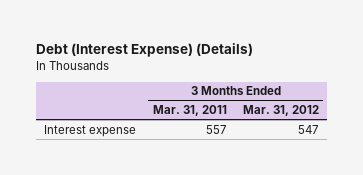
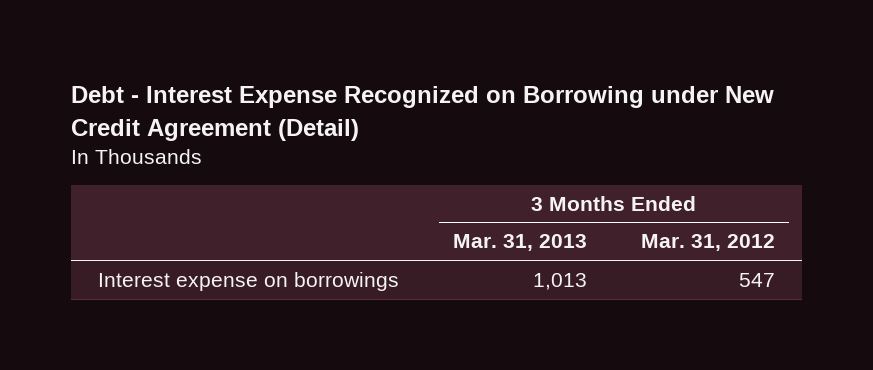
- Debt (Interest Expense) (Details)
+ Debt - Interest Expense Recognized on Borrowing under New Credit Agreement (Detail)
- | 3 Months Ended Mar. 31, 2011 | 3 Months Ended Mar. 31, 2012
+ | 3 Months Ended Mar. 31, 2013 | 3 Months Ended Mar. 31, 2012
- Interest expense | 557 | 547
+ Interest expense on borrowings | 1,013 | 547

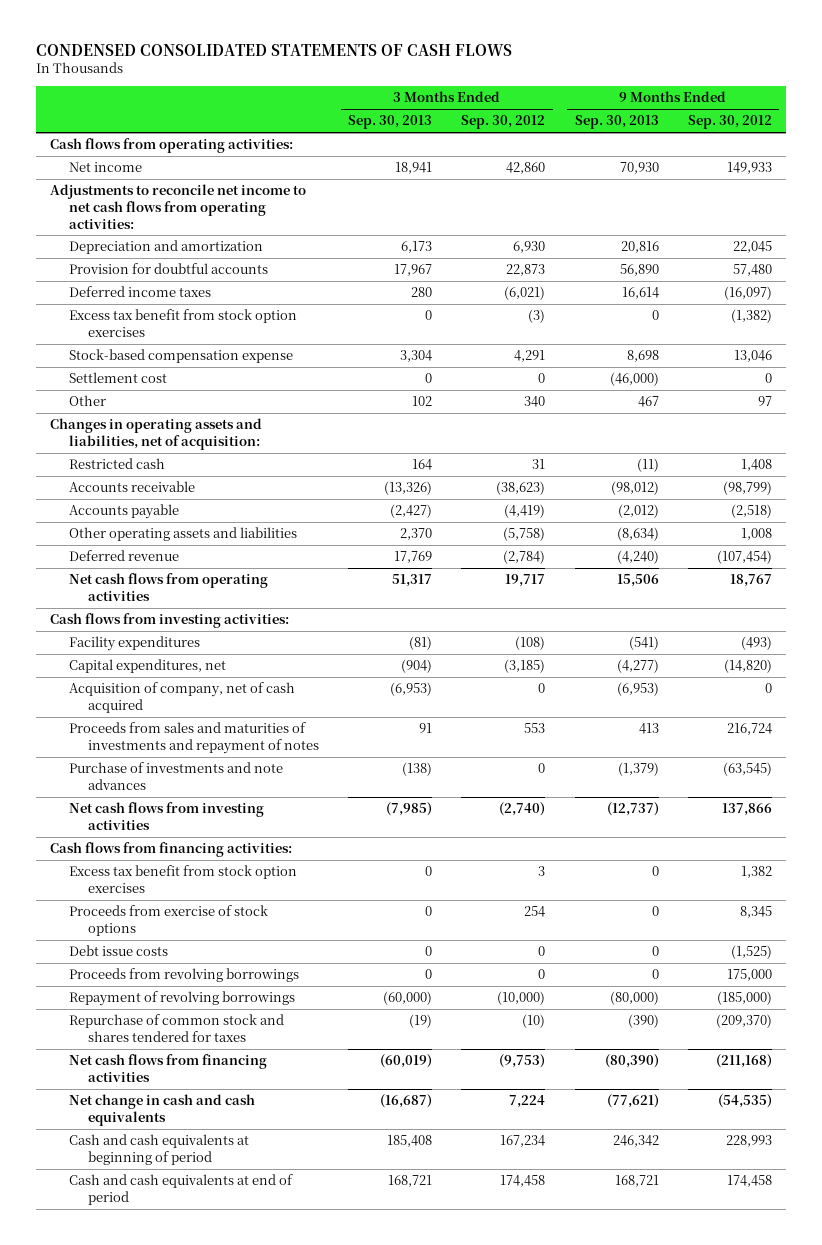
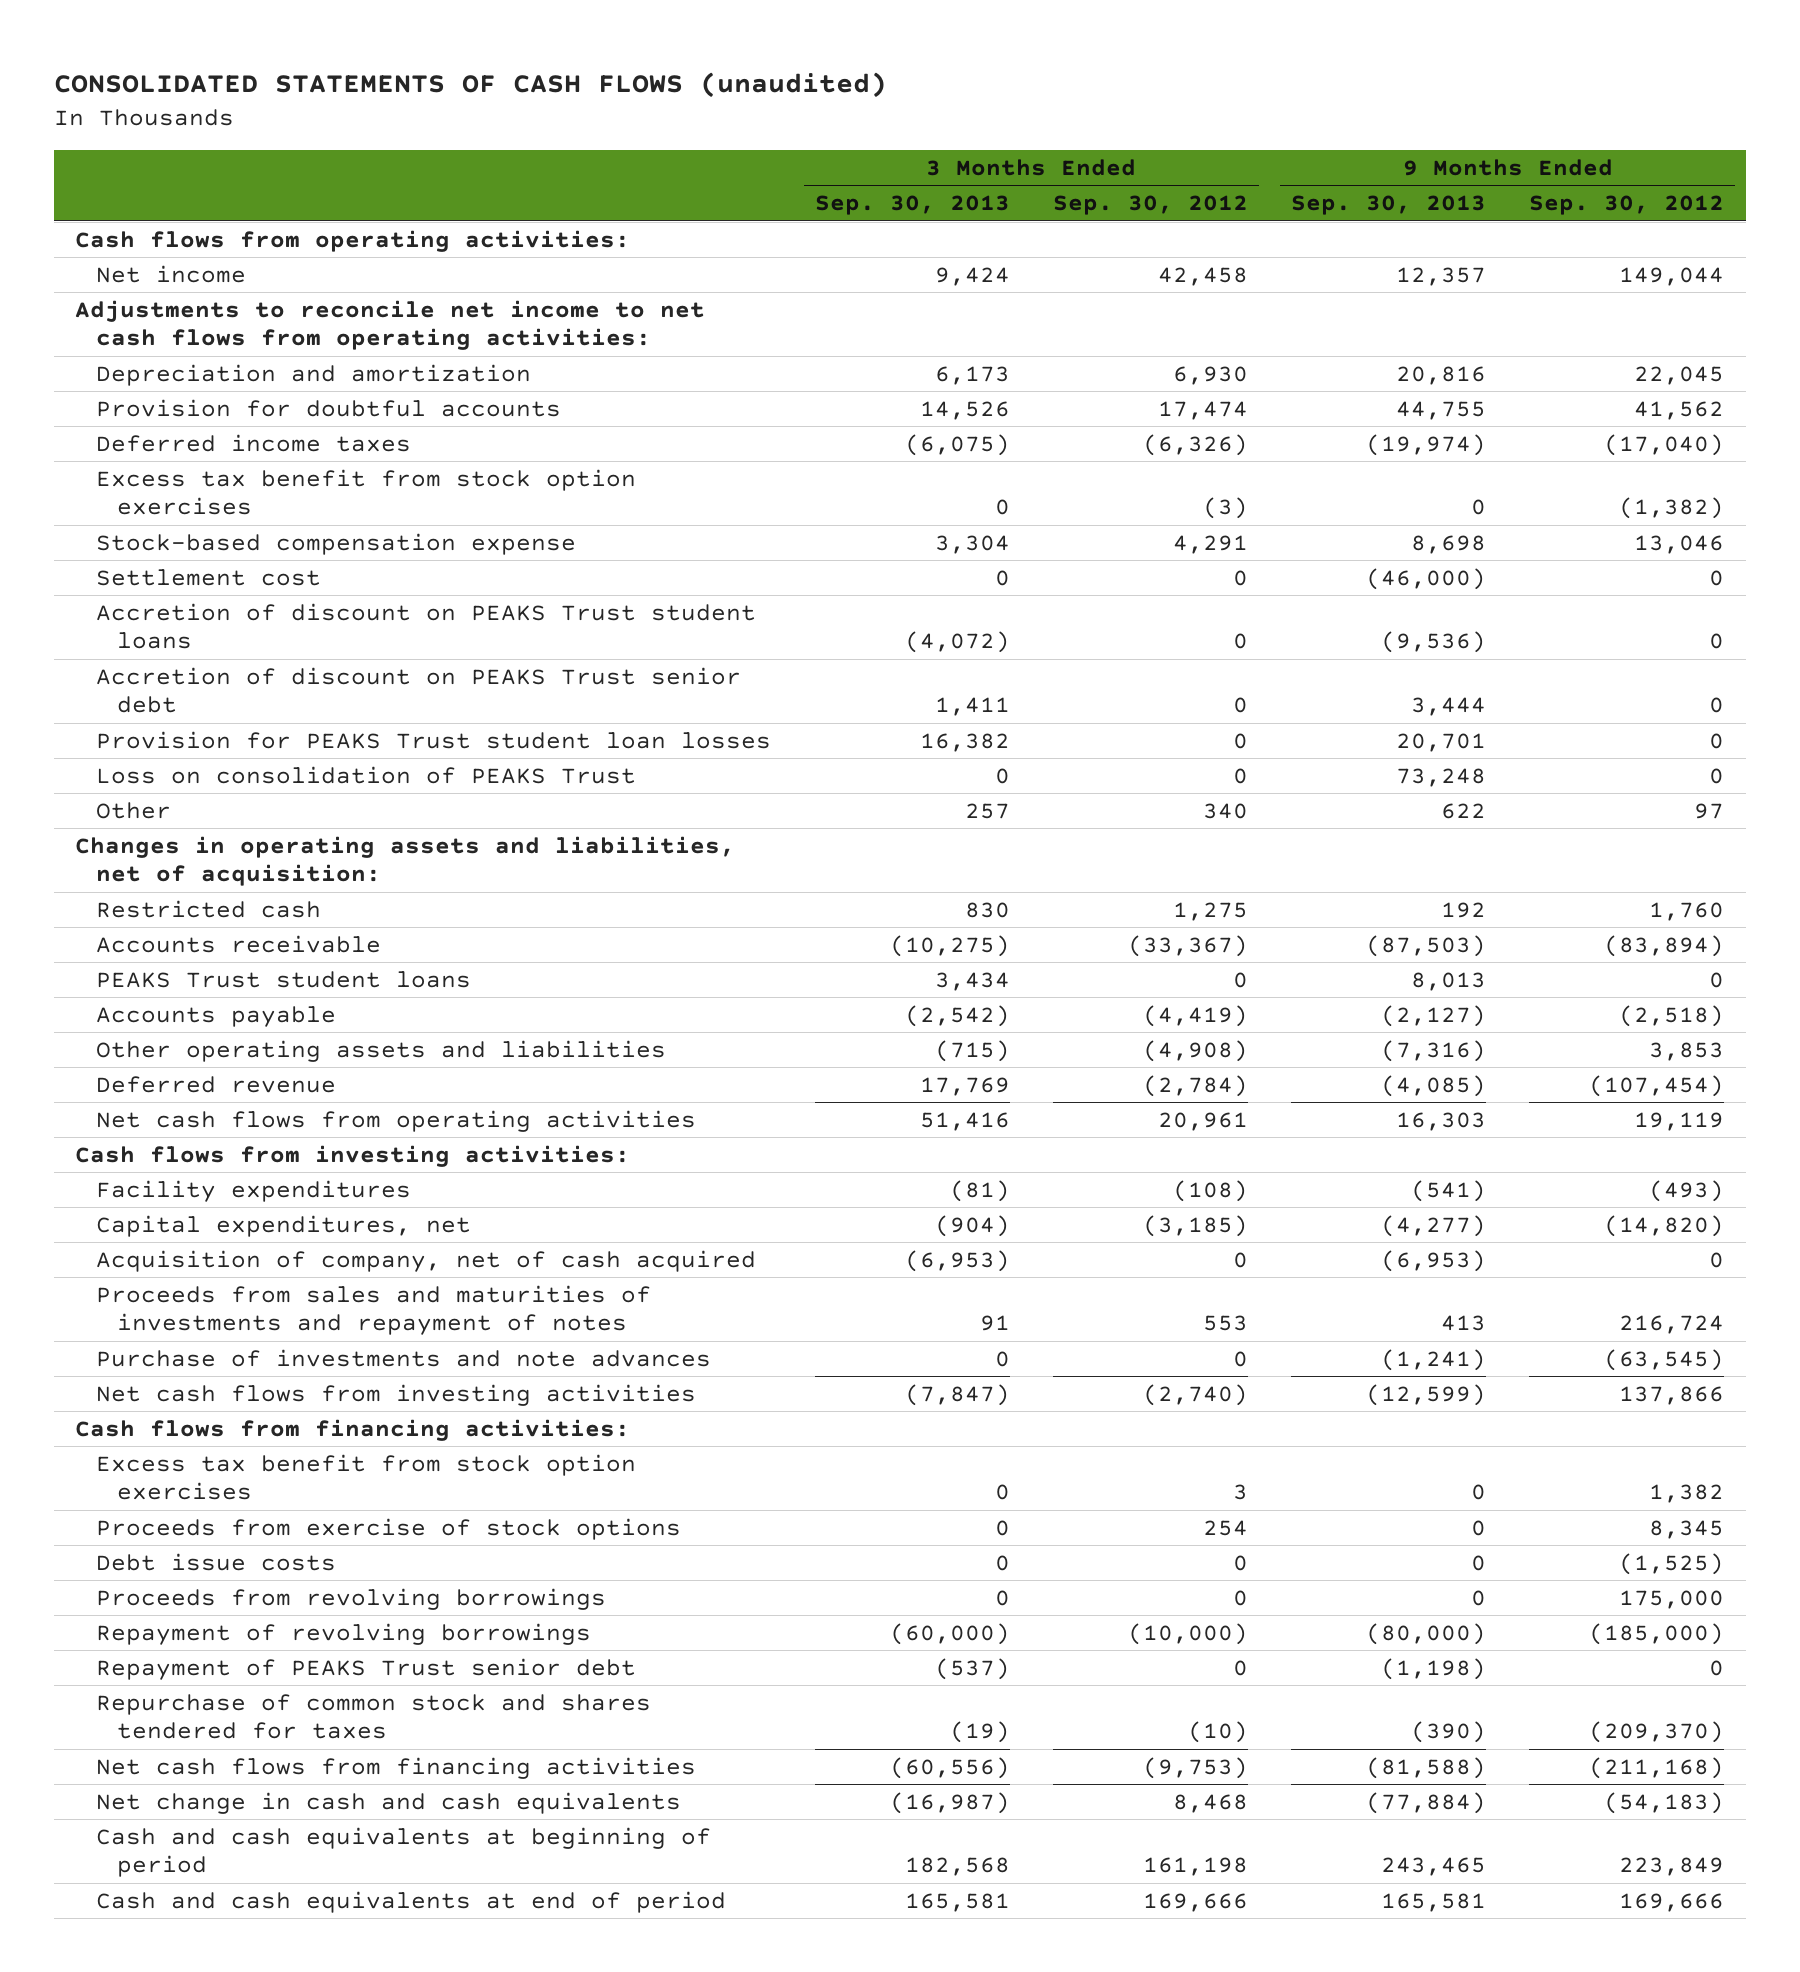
- CONDENSED CONSOLIDATED STATEMENTS OF CASH FLOWS
+ CONSOLIDATED STATEMENTS OF CASH FLOWS (unaudited)
- Net income | 18,941 | 42,860 | 70,930 | 149,933
+ Net income | 9,424 | 42,458 | 12,357 | 149,044
- Provision for doubtful accounts | 17,967 | 22,873 | 56,890 | 57,480
- Deferred income taxes | 280 | (6,021) | 16,614 | (16,097)
+ Provision for doubtful accounts | 14,526 | 17,474 | 44,755 | 41,562
+ Deferred income taxes | (6,075) | (6,326) | (19,974) | (17,040)
- Other | 102 | 340 | 467 | 97
+ Accretion of discount on PEAKS Trust student loans | (4,072) | 0 | (9,536) | 0
+ Accretion of discount on PEAKS Trust senior debt | 1,411 | 0 | 3,444 | 0
+ Provision for PEAKS Trust student loan losses | 16,382 | 0 | 20,701 | 0
+ Loss on consolidation of PEAKS Trust | 0 | 0 | 73,248 | 0
+ Other | 257 | 340 | 622 | 97
- Restricted cash | 164 | 31 | (11) | 1,408
- Accounts receivable | (13,326) | (38,623) | (98,012) | (98,799)
- Accounts payable | (2,427) | (4,419) | (2,012) | (2,518)
- Other operating assets and liabilities | 2,370 | (5,758) | (8,634) | 1,008
- Deferred revenue | 17,769 | (2,784) | (4,240) | (107,454)
- Net cash flows from operating activities | 51,317 | 19,717 | 15,506 | 18,767
+ Restricted cash | 830 | 1,275 | 192 | 1,760
+ Accounts receivable | (10,275) | (33,367) | (87,503) | (83,894)
+ PEAKS Trust student loans | 3,434 | 0 | 8,013 | 0
+ Accounts payable | (2,542) | (4,419) | (2,127) | (2,518)
+ Other operating assets and liabilities | (715) | (4,908) | (7,316) | 3,853
+ Deferred revenue | 17,769 | (2,784) | (4,085) | (107,454)
+ Net cash flows from operating activities | 51,416 | 20,961 | 16,303 | 19,119
- Purchase of investments and note advances | (138) | 0 | (1,379) | (63,545)
- Net cash flows from investing activities | (7,985) | (2,740) | (12,737) | 137,866
+ Purchase of investments and note advances | 0 | 0 | (1,241) | (63,545)
+ Net cash flows from investing activities | (7,847) | (2,740) | (12,599) | 137,866
+ Repayment of PEAKS Trust senior debt | (537) | 0 | (1,198) | 0
- Net cash flows from financing activities | (60,019) | (9,753) | (80,390) | (211,168)
- Net change in cash and cash equivalents | (16,687) | 7,224 | (77,621) | (54,535)
- Cash and cash equivalents at beginning of period | 185,408 | 167,234 | 246,342 | 228,993
- Cash and cash equivalents at end of period | 168,721 | 174,458 | 168,721 | 174,458
+ Net cash flows from financing activities | (60,556) | (9,753) | (81,588) | (211,168)
+ Net change in cash and cash equivalents | (16,987) | 8,468 | (77,884) | (54,183)
+ Cash and cash equivalents at beginning of period | 182,568 | 161,198 | 243,465 | 223,849
+ Cash and cash equivalents at end of period | 165,581 | 169,666 | 165,581 | 169,666

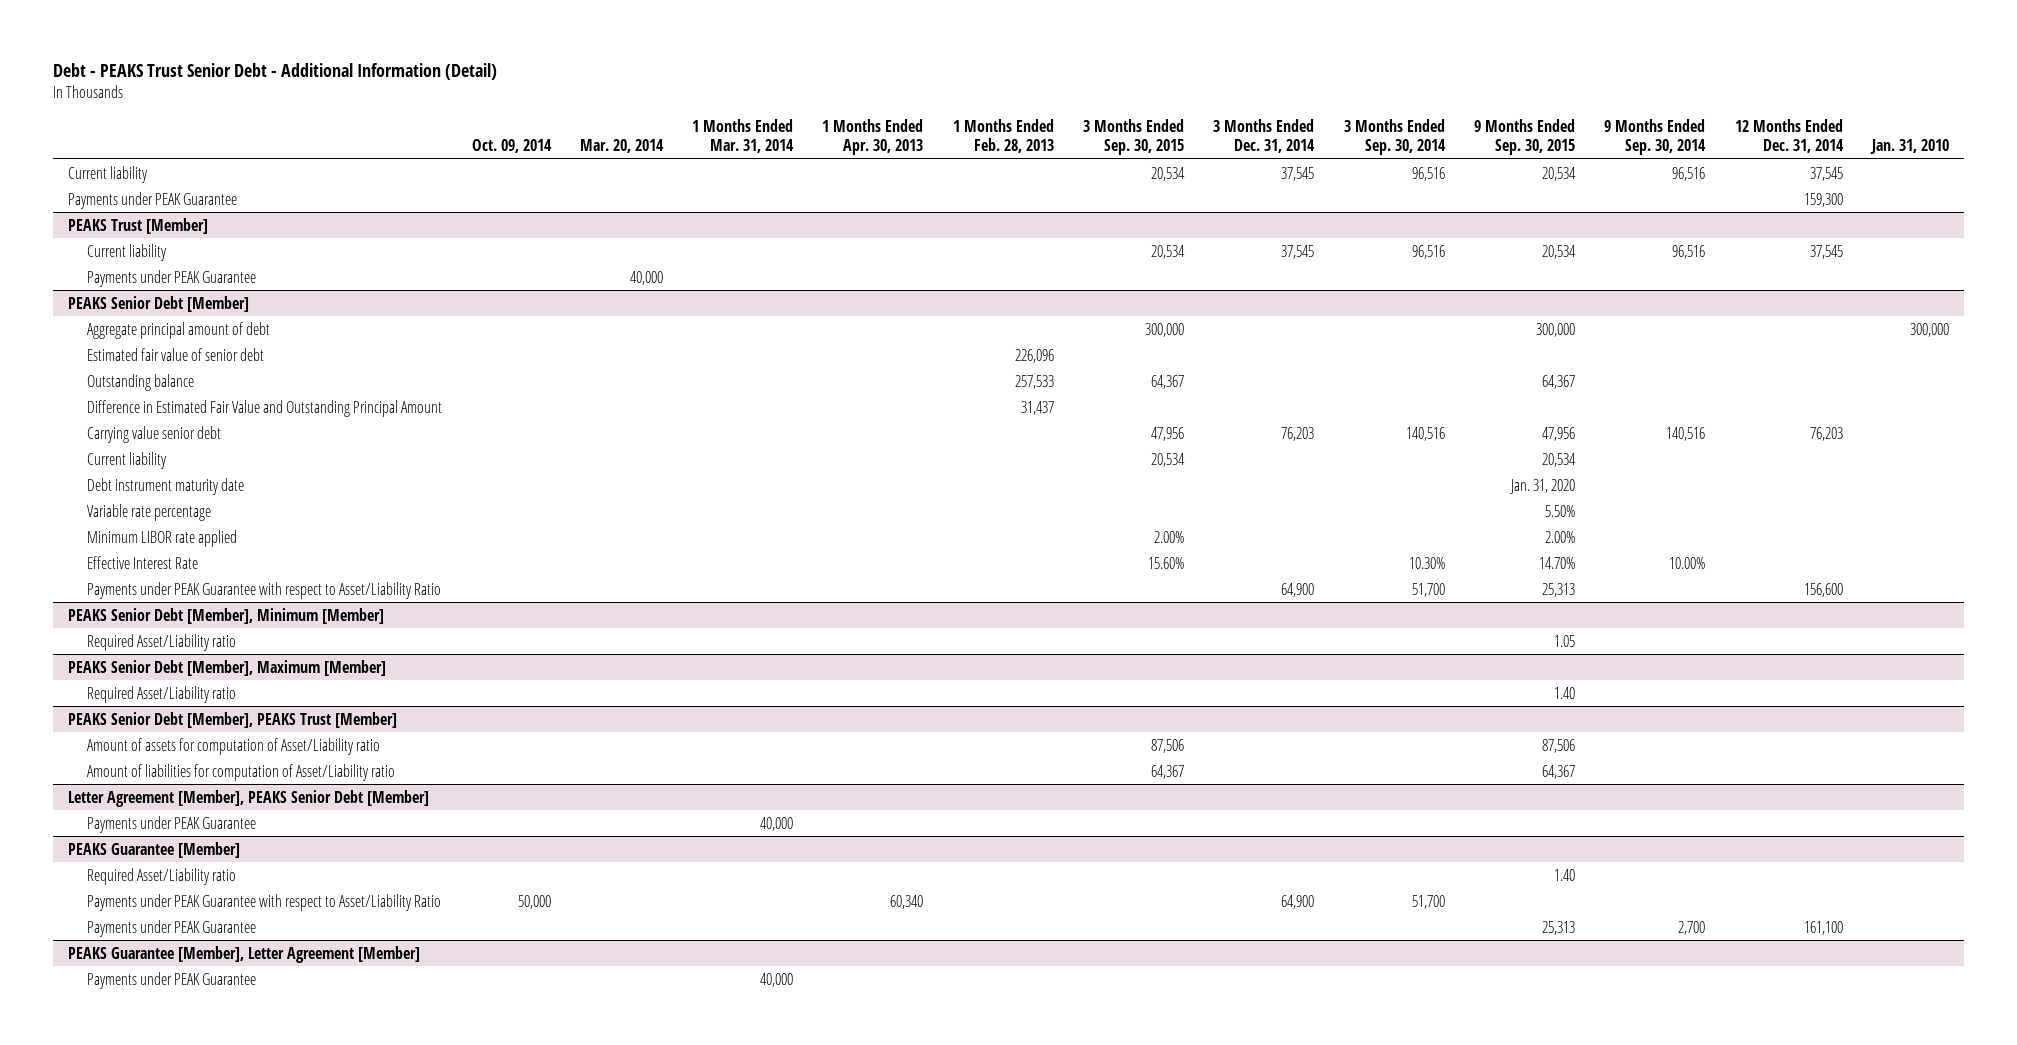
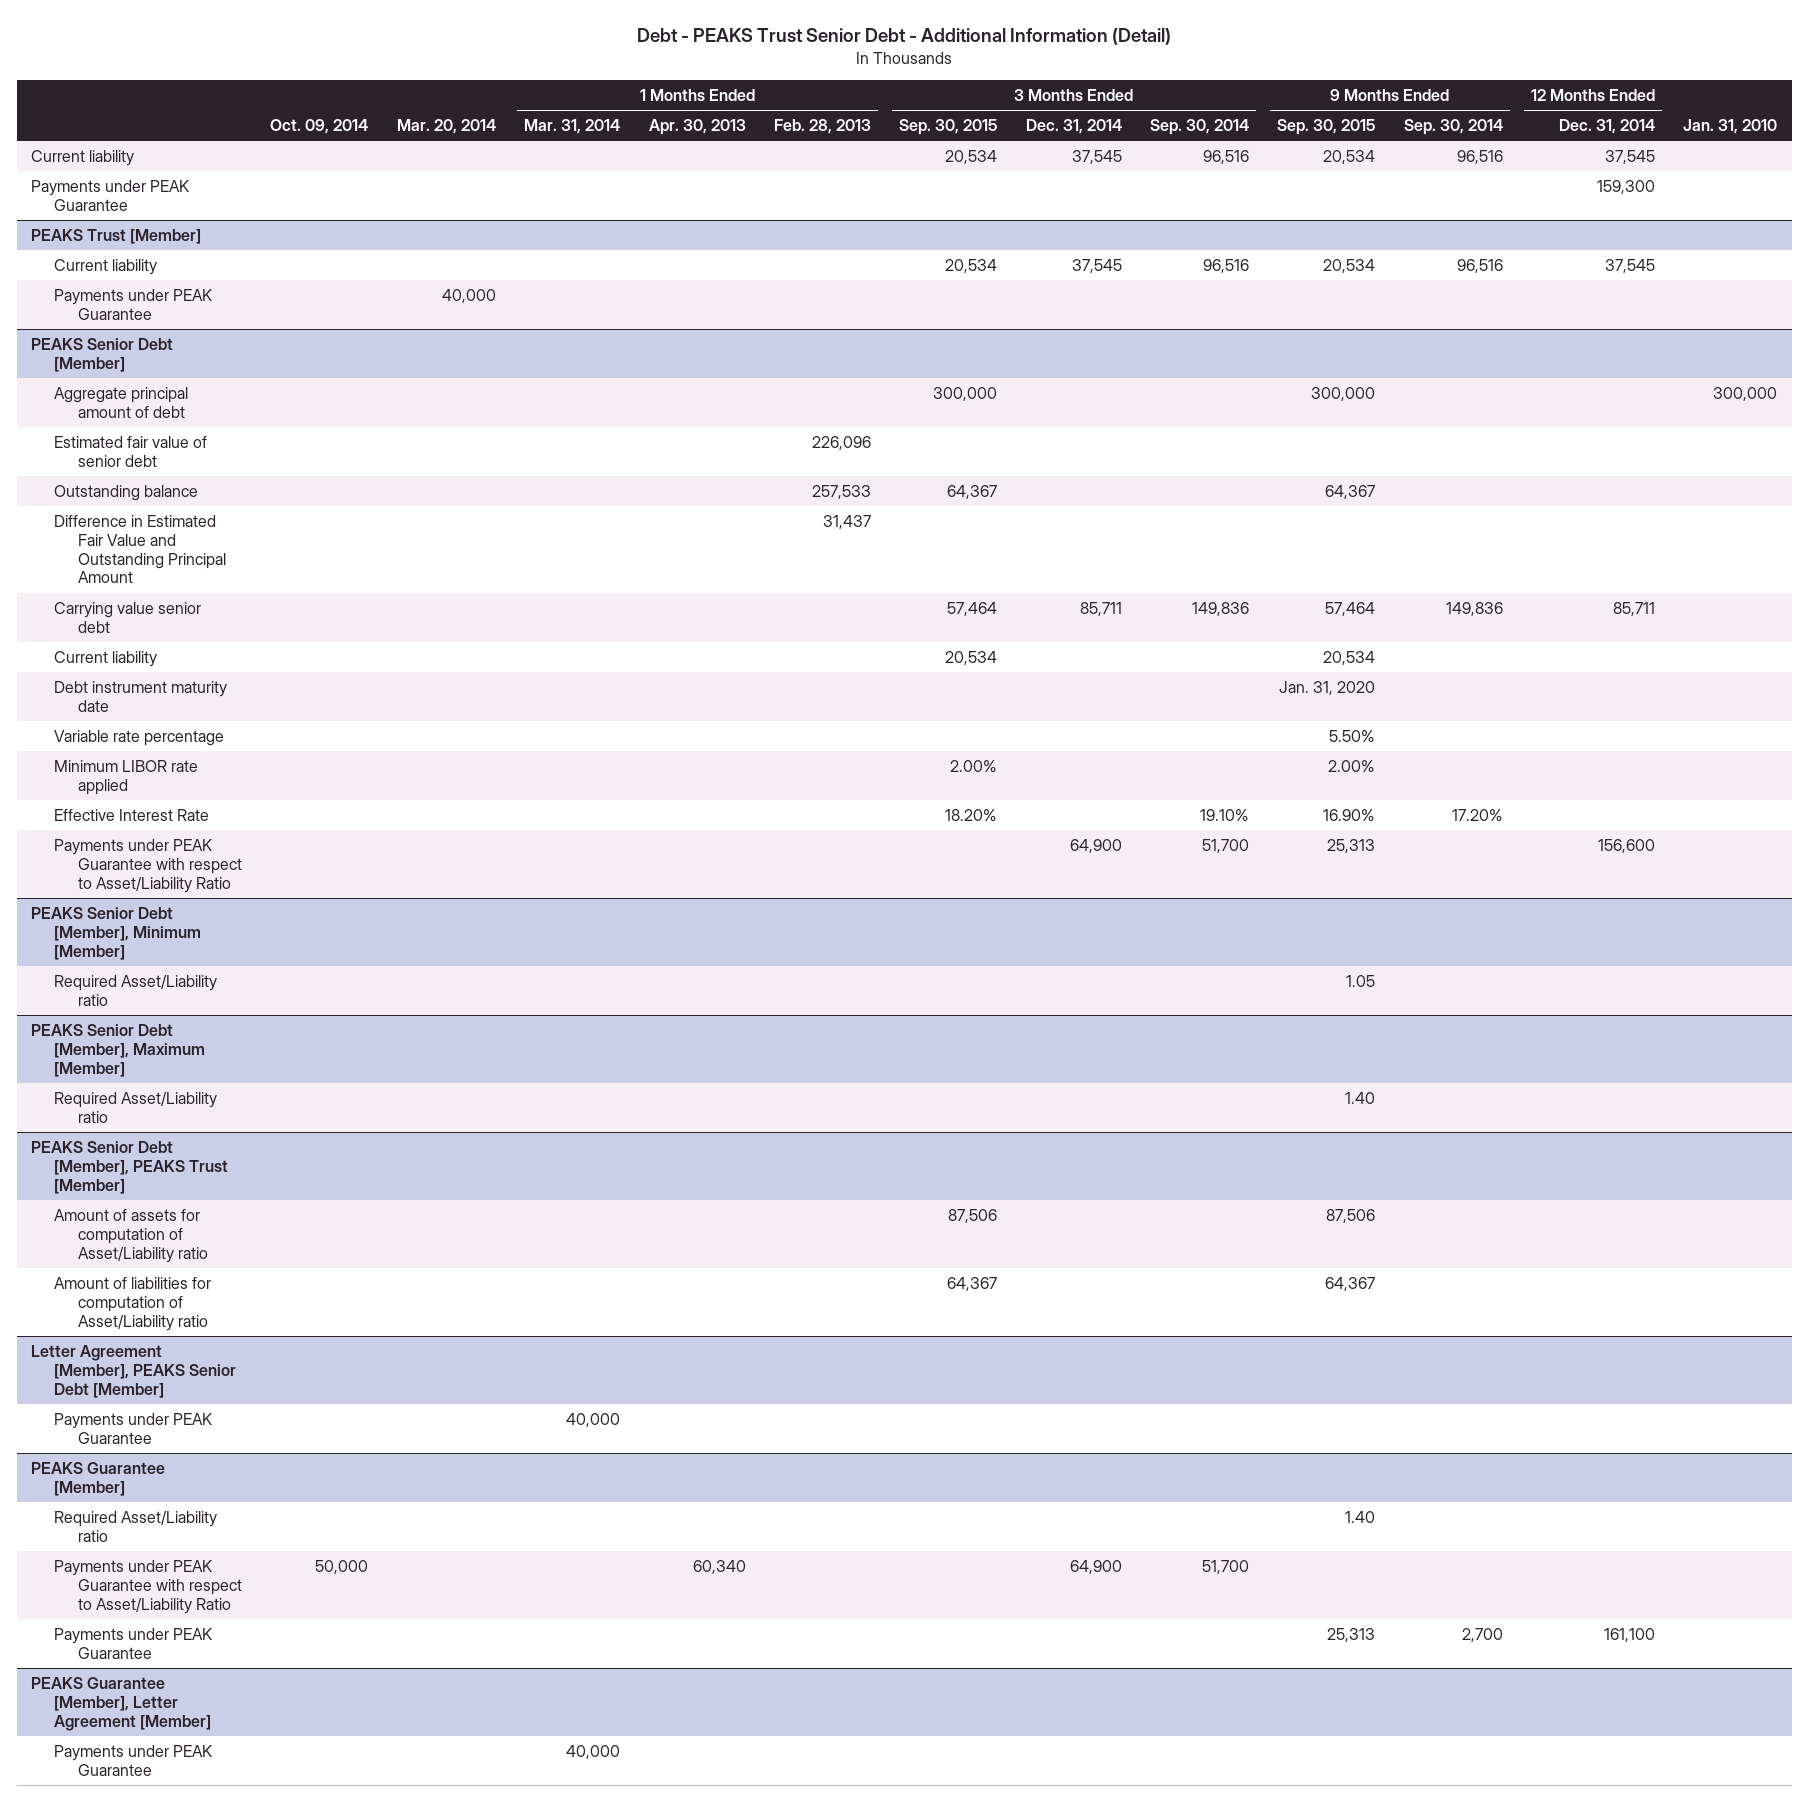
@ PEAKS Senior Debt [Member]
- Carrying value senior debt | | | | | | 47,956 | 76,203 | 140,516 | 47,956 | 140,516 | 76,203 |
+ Carrying value senior debt | | | | | | 57,464 | 85,711 | 149,836 | 57,464 | 149,836 | 85,711 |
- Effective Interest Rate | | | | | | 15.60% | | 10.30% | 14.70% | 10.00% | |
+ Effective Interest Rate | | | | | | 18.20% | | 19.10% | 16.90% | 17.20% | |

